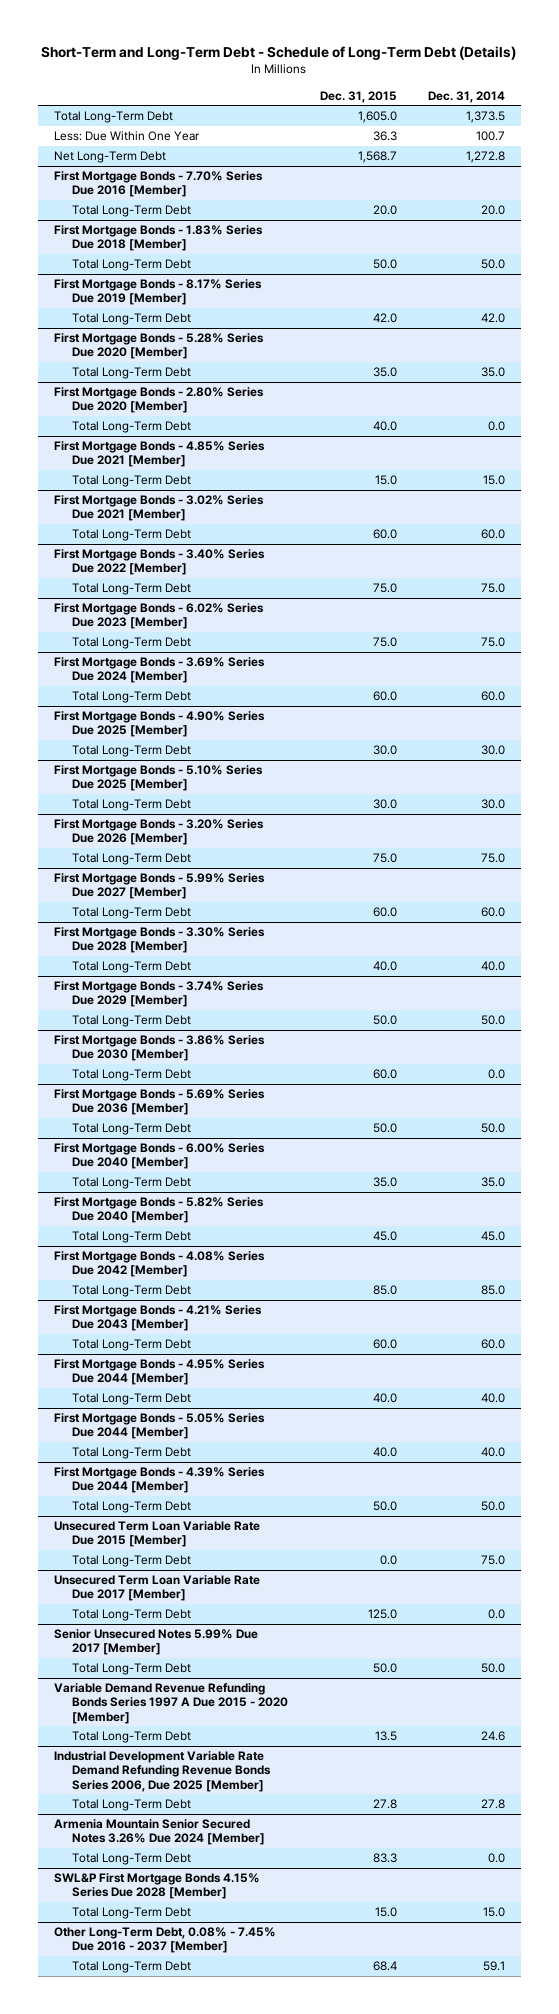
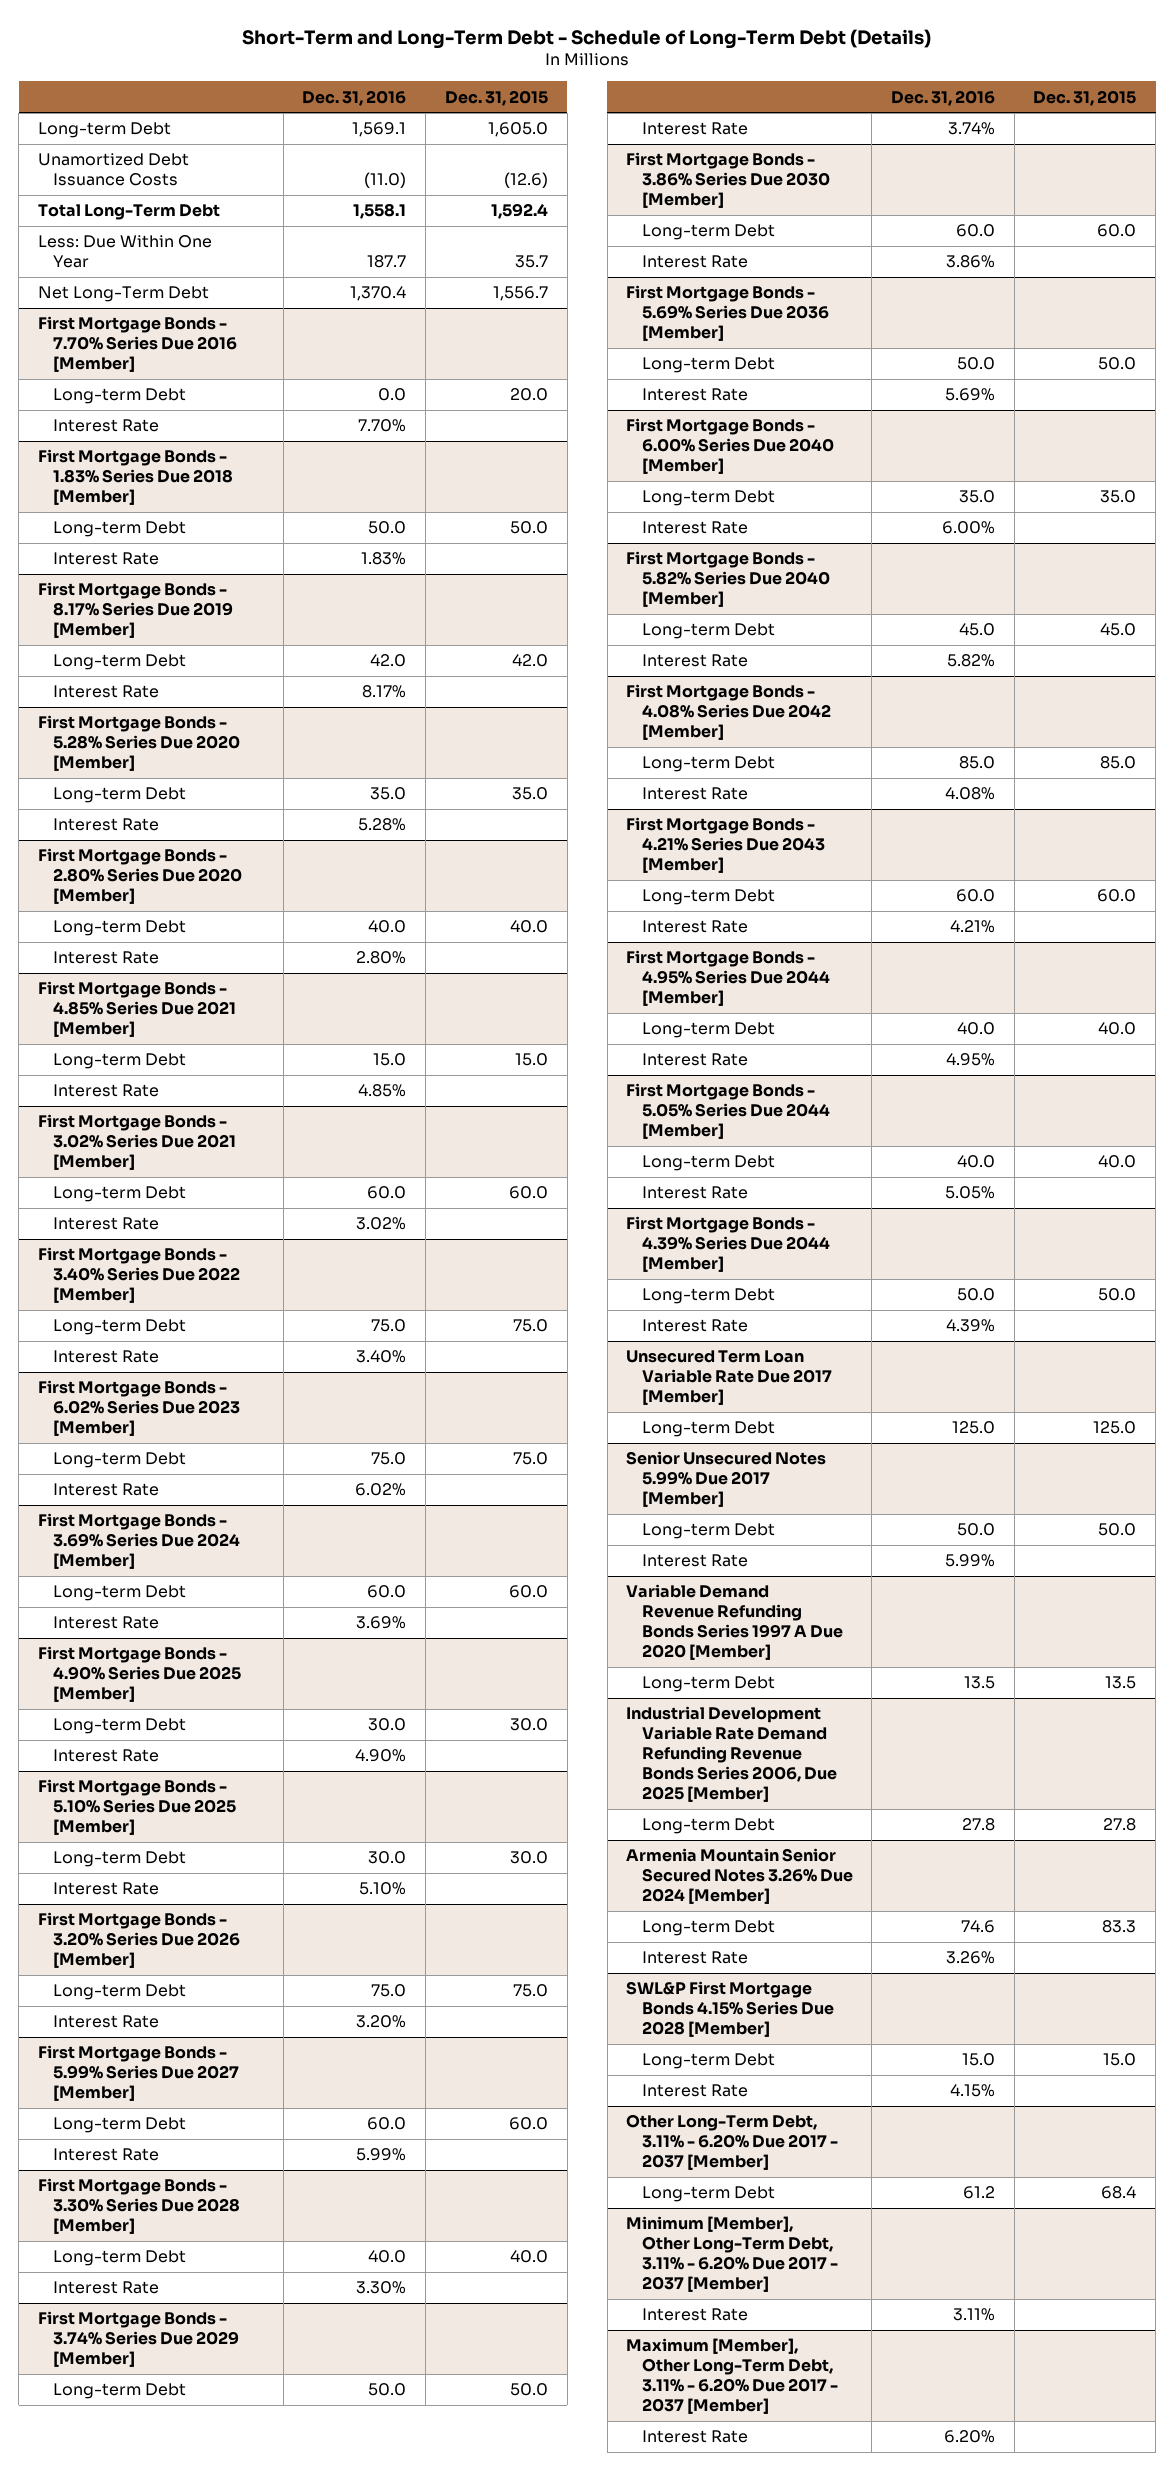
- | Dec. 31, 2015 | Dec. 31, 2014
+ | Dec. 31, 2016 | Dec. 31, 2015
- Total Long-Term Debt | 1,605.0 | 1,373.5
- Less: Due Within One Year | 36.3 | 100.7
- Net Long-Term Debt | 1,568.7 | 1,272.8
+ Long-term Debt | 1,569.1 | 1,605.0
+ Unamortized Debt Issuance Costs | (11.0) | (12.6)
+ Total Long-Term Debt | 1,558.1 | 1,592.4
+ Less: Due Within One Year | 187.7 | 35.7
+ Net Long-Term Debt | 1,370.4 | 1,556.7
@ First Mortgage Bonds - 7.70% Series Due 2016 [Member]
- Total Long-Term Debt | 20.0 | 20.0
+ Long-term Debt | 0.0 | 20.0
+ Interest Rate | 7.70% |
@ First Mortgage Bonds - 1.83% Series Due 2018 [Member]
- Total Long-Term Debt | 50.0 | 50.0
+ Long-term Debt | 50.0 | 50.0
+ Interest Rate | 1.83% |
@ First Mortgage Bonds - 8.17% Series Due 2019 [Member]
- Total Long-Term Debt | 42.0 | 42.0
+ Long-term Debt | 42.0 | 42.0
+ Interest Rate | 8.17% |
@ First Mortgage Bonds - 5.28% Series Due 2020 [Member]
- Total Long-Term Debt | 35.0 | 35.0
+ Long-term Debt | 35.0 | 35.0
+ Interest Rate | 5.28% |
@ First Mortgage Bonds - 2.80% Series Due 2020 [Member]
- Total Long-Term Debt | 40.0 | 0.0
+ Long-term Debt | 40.0 | 40.0
+ Interest Rate | 2.80% |
@ First Mortgage Bonds - 4.85% Series Due 2021 [Member]
- Total Long-Term Debt | 15.0 | 15.0
+ Long-term Debt | 15.0 | 15.0
+ Interest Rate | 4.85% |
@ First Mortgage Bonds - 3.02% Series Due 2021 [Member]
- Total Long-Term Debt | 60.0 | 60.0
+ Long-term Debt | 60.0 | 60.0
+ Interest Rate | 3.02% |
@ First Mortgage Bonds - 3.40% Series Due 2022 [Member]
- Total Long-Term Debt | 75.0 | 75.0
+ Long-term Debt | 75.0 | 75.0
+ Interest Rate | 3.40% |
@ First Mortgage Bonds - 6.02% Series Due 2023 [Member]
- Total Long-Term Debt | 75.0 | 75.0
+ Long-term Debt | 75.0 | 75.0
+ Interest Rate | 6.02% |
@ First Mortgage Bonds - 3.69% Series Due 2024 [Member]
- Total Long-Term Debt | 60.0 | 60.0
+ Long-term Debt | 60.0 | 60.0
+ Interest Rate | 3.69% |
@ First Mortgage Bonds - 4.90% Series Due 2025 [Member]
- Total Long-Term Debt | 30.0 | 30.0
+ Long-term Debt | 30.0 | 30.0
+ Interest Rate | 4.90% |
@ First Mortgage Bonds - 5.10% Series Due 2025 [Member]
- Total Long-Term Debt | 30.0 | 30.0
+ Long-term Debt | 30.0 | 30.0
+ Interest Rate | 5.10% |
@ First Mortgage Bonds - 3.20% Series Due 2026 [Member]
- Total Long-Term Debt | 75.0 | 75.0
+ Long-term Debt | 75.0 | 75.0
+ Interest Rate | 3.20% |
@ First Mortgage Bonds - 5.99% Series Due 2027 [Member]
- Total Long-Term Debt | 60.0 | 60.0
+ Long-term Debt | 60.0 | 60.0
+ Interest Rate | 5.99% |
@ First Mortgage Bonds - 3.30% Series Due 2028 [Member]
- Total Long-Term Debt | 40.0 | 40.0
+ Long-term Debt | 40.0 | 40.0
+ Interest Rate | 3.30% |
@ First Mortgage Bonds - 3.74% Series Due 2029 [Member]
- Total Long-Term Debt | 50.0 | 50.0
+ Long-term Debt | 50.0 | 50.0
+ Interest Rate | 3.74% |
@ First Mortgage Bonds - 3.86% Series Due 2030 [Member]
- Total Long-Term Debt | 60.0 | 0.0
+ Long-term Debt | 60.0 | 60.0
+ Interest Rate | 3.86% |
@ First Mortgage Bonds - 5.69% Series Due 2036 [Member]
- Total Long-Term Debt | 50.0 | 50.0
+ Long-term Debt | 50.0 | 50.0
+ Interest Rate | 5.69% |
@ First Mortgage Bonds - 6.00% Series Due 2040 [Member]
- Total Long-Term Debt | 35.0 | 35.0
+ Long-term Debt | 35.0 | 35.0
+ Interest Rate | 6.00% |
@ First Mortgage Bonds - 5.82% Series Due 2040 [Member]
- Total Long-Term Debt | 45.0 | 45.0
+ Long-term Debt | 45.0 | 45.0
+ Interest Rate | 5.82% |
@ First Mortgage Bonds - 4.08% Series Due 2042 [Member]
- Total Long-Term Debt | 85.0 | 85.0
+ Long-term Debt | 85.0 | 85.0
+ Interest Rate | 4.08% |
@ First Mortgage Bonds - 4.21% Series Due 2043 [Member]
- Total Long-Term Debt | 60.0 | 60.0
+ Long-term Debt | 60.0 | 60.0
+ Interest Rate | 4.21% |
@ First Mortgage Bonds - 4.95% Series Due 2044 [Member]
- Total Long-Term Debt | 40.0 | 40.0
+ Long-term Debt | 40.0 | 40.0
+ Interest Rate | 4.95% |
@ First Mortgage Bonds - 5.05% Series Due 2044 [Member]
- Total Long-Term Debt | 40.0 | 40.0
+ Long-term Debt | 40.0 | 40.0
+ Interest Rate | 5.05% |
@ First Mortgage Bonds - 4.39% Series Due 2044 [Member]
- Total Long-Term Debt | 50.0 | 50.0
- Unsecured Term Loan Variable Rate Due 2015 [Member]
- Total Long-Term Debt | 0.0 | 75.0
@ First Mortgage Bonds - 4.39% Series Due 2044 [Member]
+ Long-term Debt | 50.0 | 50.0
+ Interest Rate | 4.39% |
@ Unsecured Term Loan Variable Rate Due 2017 [Member]
- Total Long-Term Debt | 125.0 | 0.0
+ Long-term Debt | 125.0 | 125.0
@ Senior Unsecured Notes 5.99% Due 2017 [Member]
- Total Long-Term Debt | 50.0 | 50.0
- Variable Demand Revenue Refunding Bonds Series 1997 A Due 2015 - 2020 [Member]
- Total Long-Term Debt | 13.5 | 24.6
@ Senior Unsecured Notes 5.99% Due 2017 [Member]
+ Long-term Debt | 50.0 | 50.0
+ Interest Rate | 5.99% |
+ Variable Demand Revenue Refunding Bonds Series 1997 A Due 2020 [Member]
+ Long-term Debt | 13.5 | 13.5
@ Industrial Development Variable Rate Demand Refunding Revenue Bonds Series 2006, Due 2025 [Member]
- Total Long-Term Debt | 27.8 | 27.8
+ Long-term Debt | 27.8 | 27.8
@ Armenia Mountain Senior Secured Notes 3.26% Due 2024 [Member]
- Total Long-Term Debt | 83.3 | 0.0
+ Long-term Debt | 74.6 | 83.3
+ Interest Rate | 3.26% |
@ SWL&P First Mortgage Bonds 4.15% Series Due 2028 [Member]
- Total Long-Term Debt | 15.0 | 15.0
- Other Long-Term Debt, 0.08% - 7.45% Due 2016 - 2037 [Member]
- Total Long-Term Debt | 68.4 | 59.1
@ SWL&P First Mortgage Bonds 4.15% Series Due 2028 [Member]
+ Long-term Debt | 15.0 | 15.0
+ Interest Rate | 4.15% |
+ Other Long-Term Debt, 3.11% - 6.20% Due 2017 - 2037 [Member]
+ Long-term Debt | 61.2 | 68.4
+ Minimum [Member], Other Long-Term Debt, 3.11% - 6.20% Due 2017 - 2037 [Member]
+ Interest Rate | 3.11% |
+ Maximum [Member], Other Long-Term Debt, 3.11% - 6.20% Due 2017 - 2037 [Member]
+ Interest Rate | 6.20% |

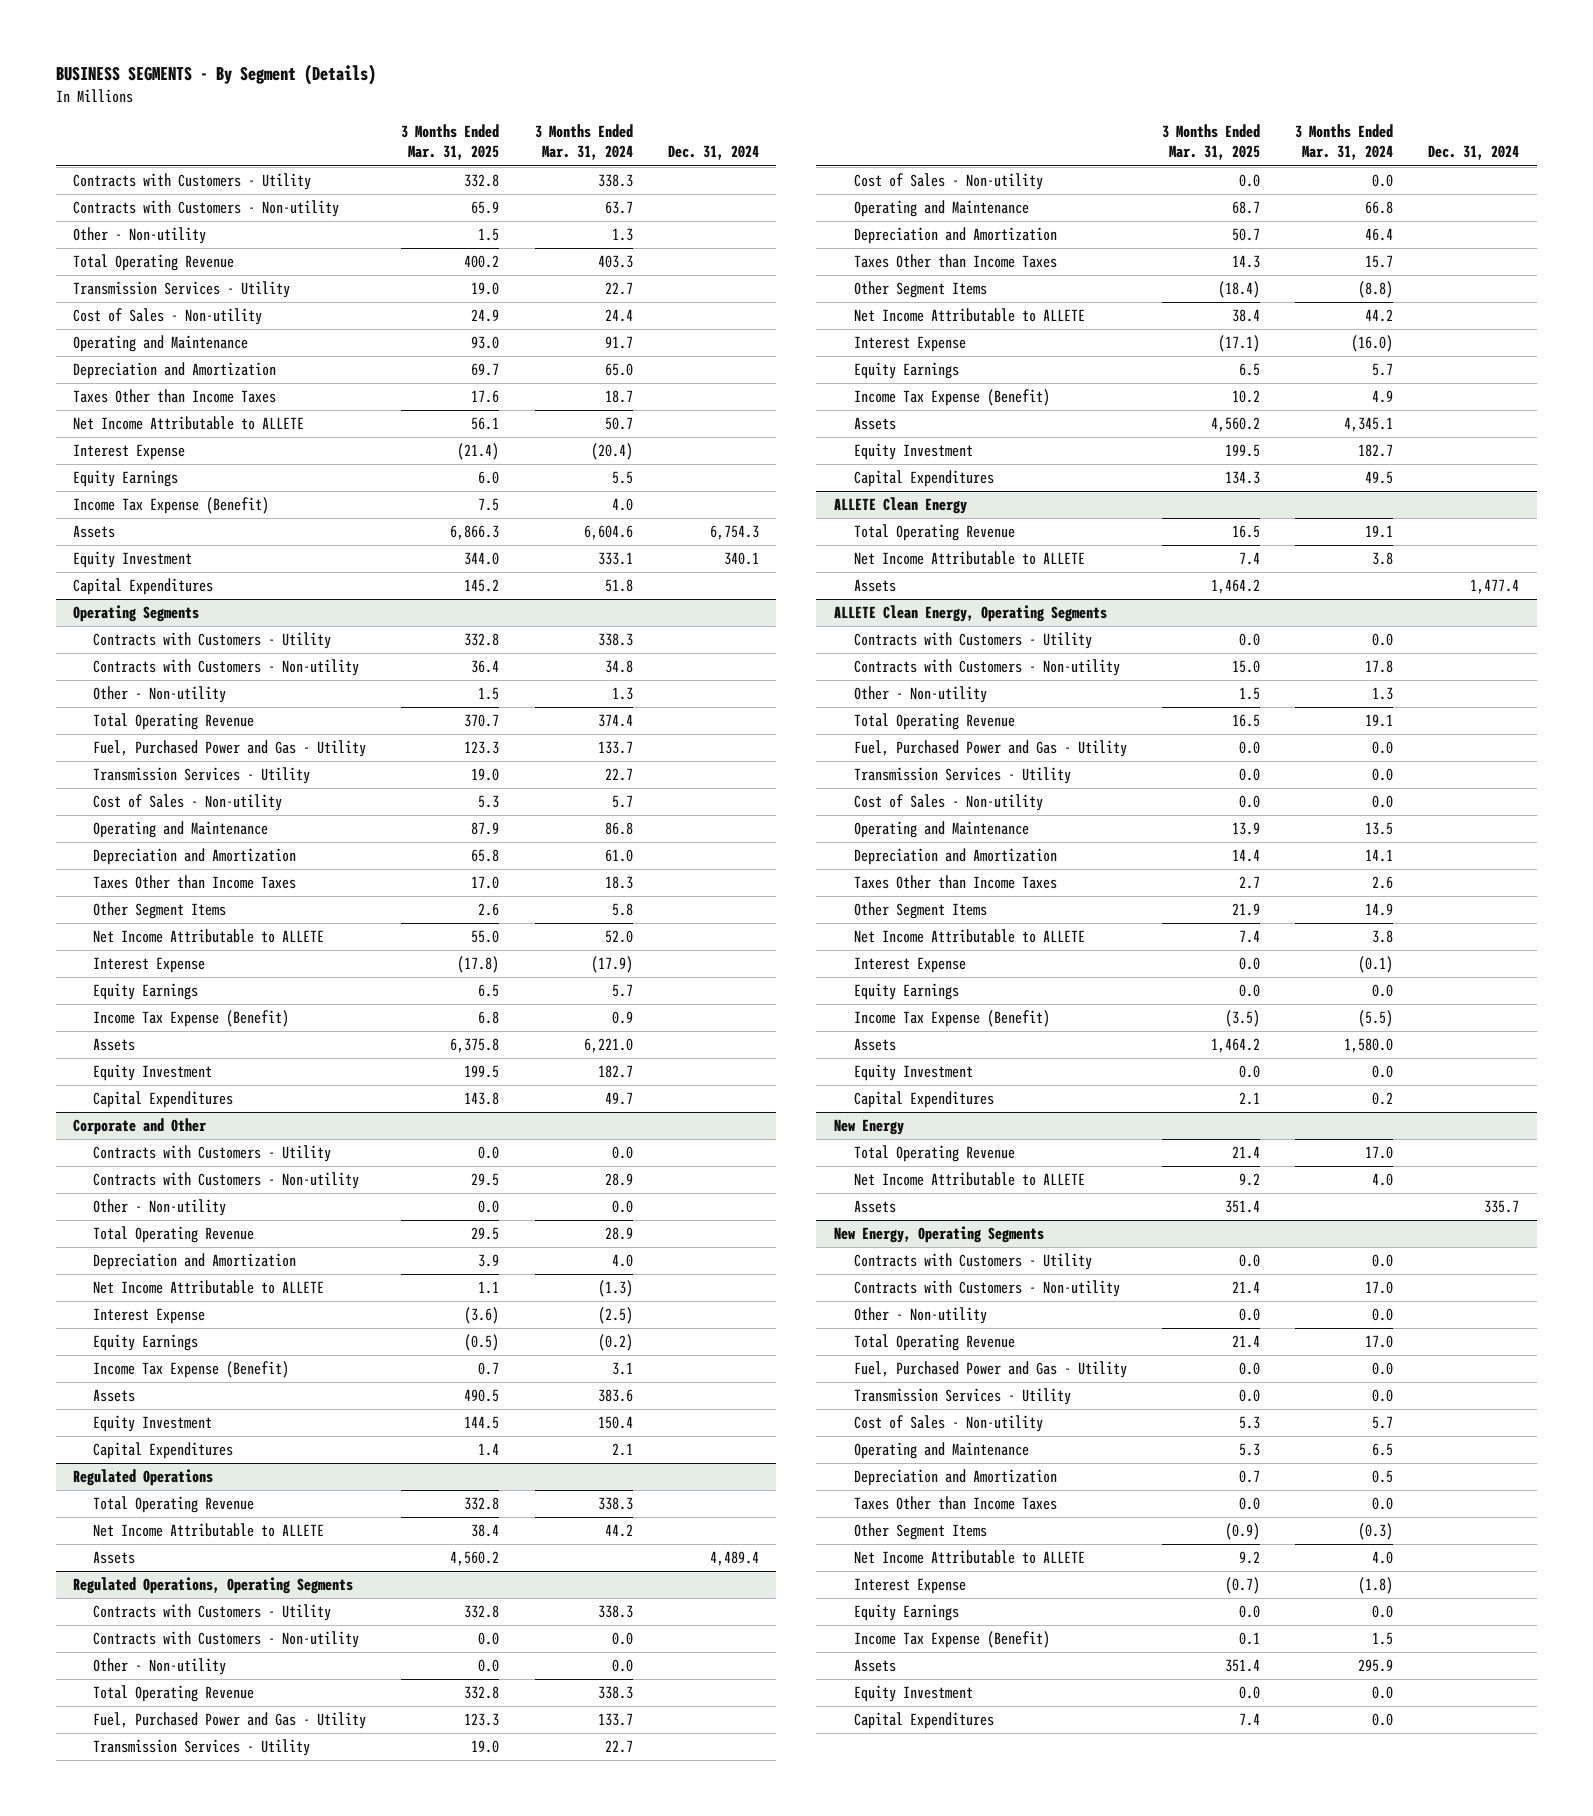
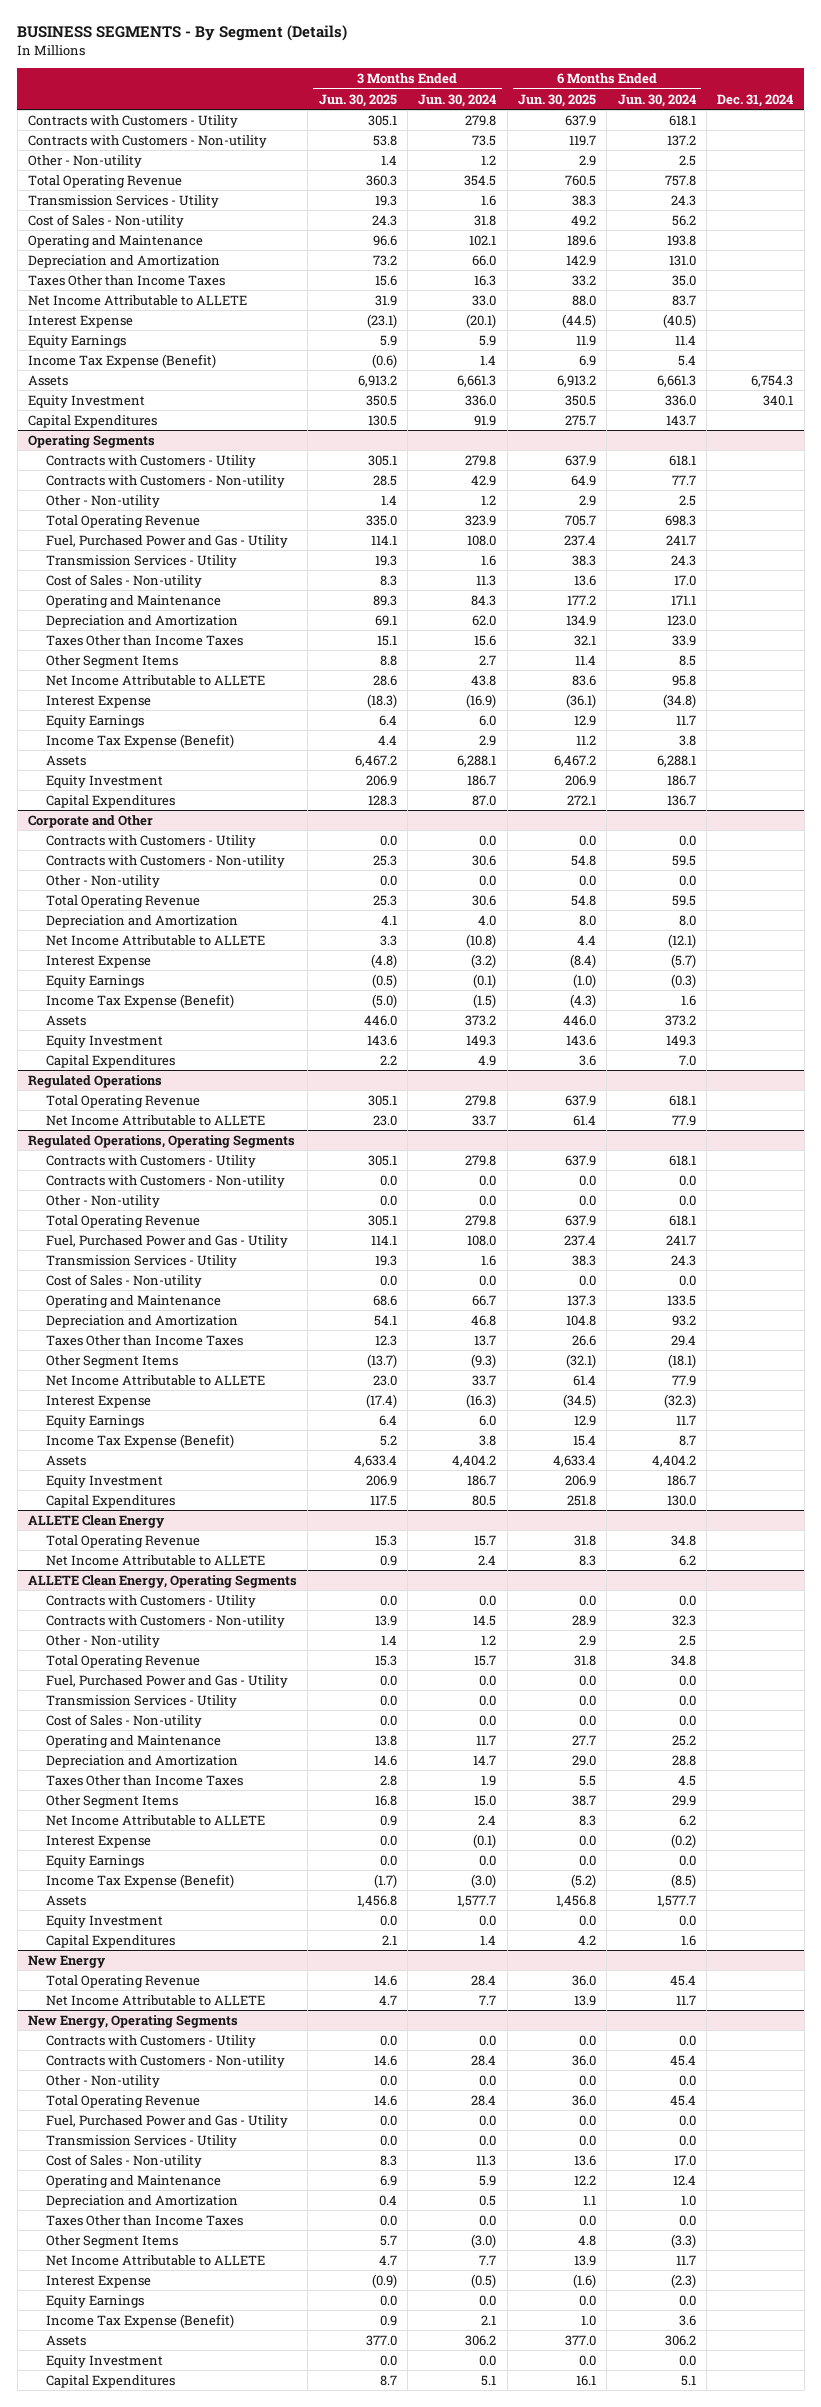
- | 3 Months Ended Mar. 31, 2025 | 3 Months Ended Mar. 31, 2024 | Dec. 31, 2024
+ | 3 Months Ended Jun. 30, 2025 | 3 Months Ended Jun. 30, 2024 | 6 Months Ended Jun. 30, 2025 | 6 Months Ended Jun. 30, 2024 | Dec. 31, 2024
@ Regulated Operations
- Assets | 4,560.2 | | 4,489.4
@ ALLETE Clean Energy
- Assets | 1,464.2 | | 1,477.4
@ New Energy
- Assets | 351.4 | | 335.7

